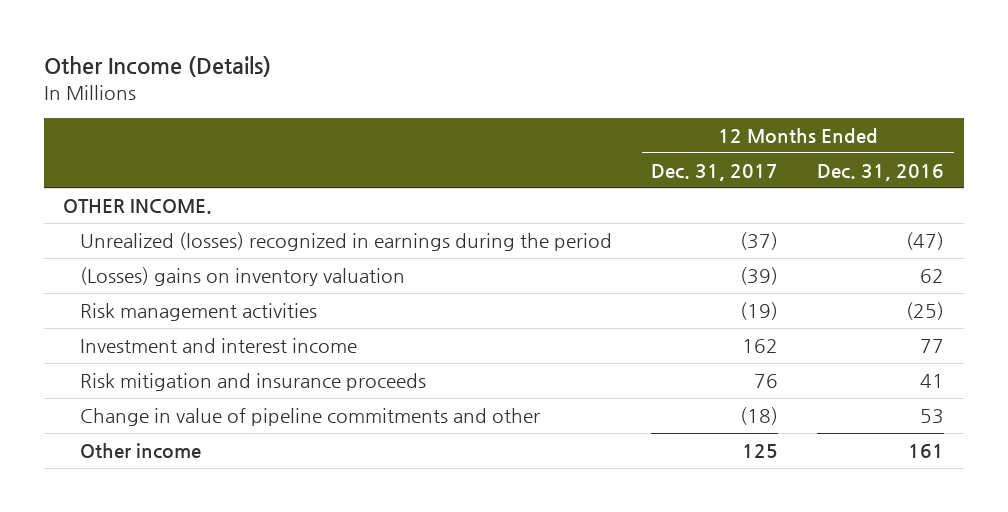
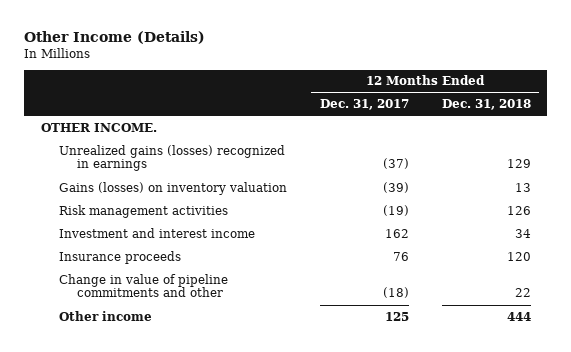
- | 12 Months Ended Dec. 31, 2017 | 12 Months Ended Dec. 31, 2016
+ | 12 Months Ended Dec. 31, 2017 | 12 Months Ended Dec. 31, 2018
- Unrealized (losses) recognized in earnings during the period | (37) | (47)
- (Losses) gains on inventory valuation | (39) | 62
+ Unrealized gains (losses) recognized in earnings | (37) | 129
+ Gains (losses) on inventory valuation | (39) | 13
- Risk mitigation and insurance proceeds | 76 | 41
+ Insurance proceeds | 76 | 120

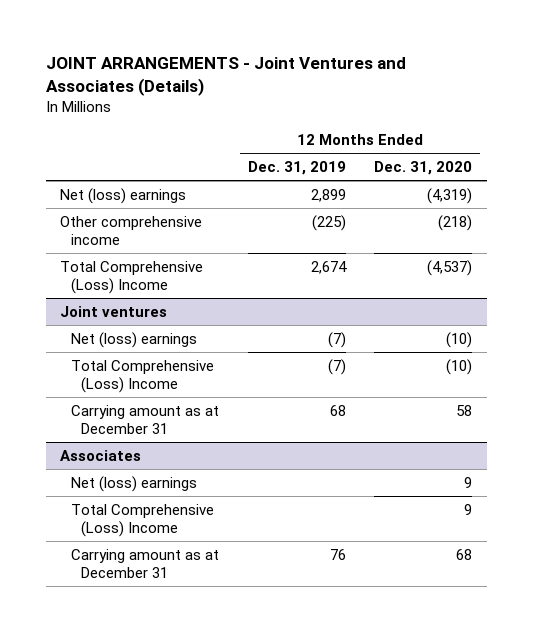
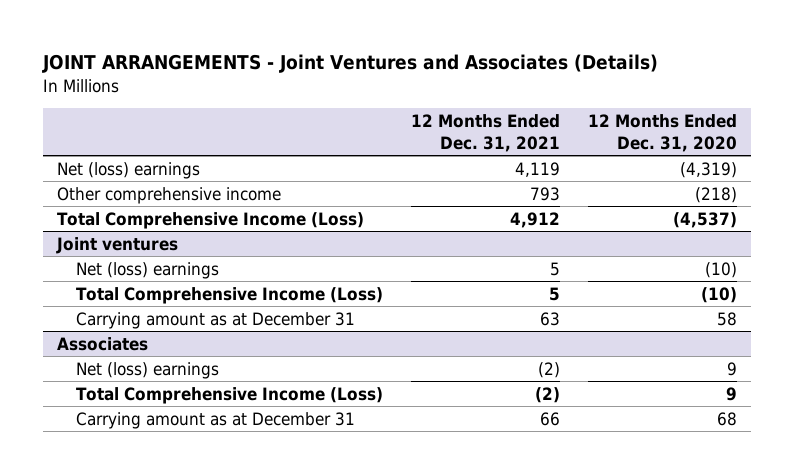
- | 12 Months Ended Dec. 31, 2019 | 12 Months Ended Dec. 31, 2020
+ | 12 Months Ended Dec. 31, 2021 | 12 Months Ended Dec. 31, 2020
- Total Comprehensive (Loss) Income | 2,674 | (4,537)
+ Total Comprehensive Income (Loss) | 4,912 | (4,537)
@ Joint ventures
- Total Comprehensive (Loss) Income | (7) | (10)
+ Total Comprehensive Income (Loss) | 5 | (10)
@ Associates
- Total Comprehensive (Loss) Income | | 9
+ Total Comprehensive Income (Loss) | (2) | 9

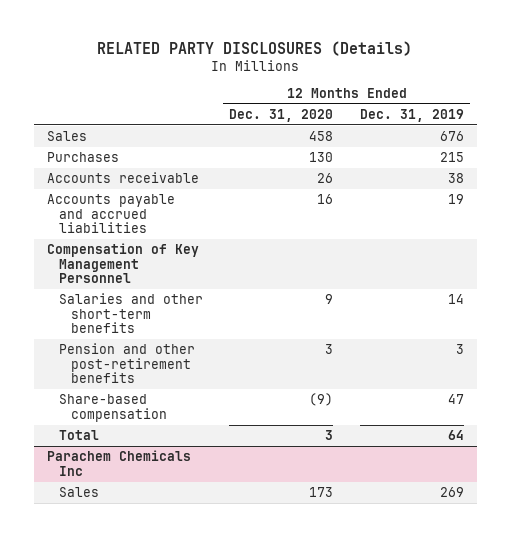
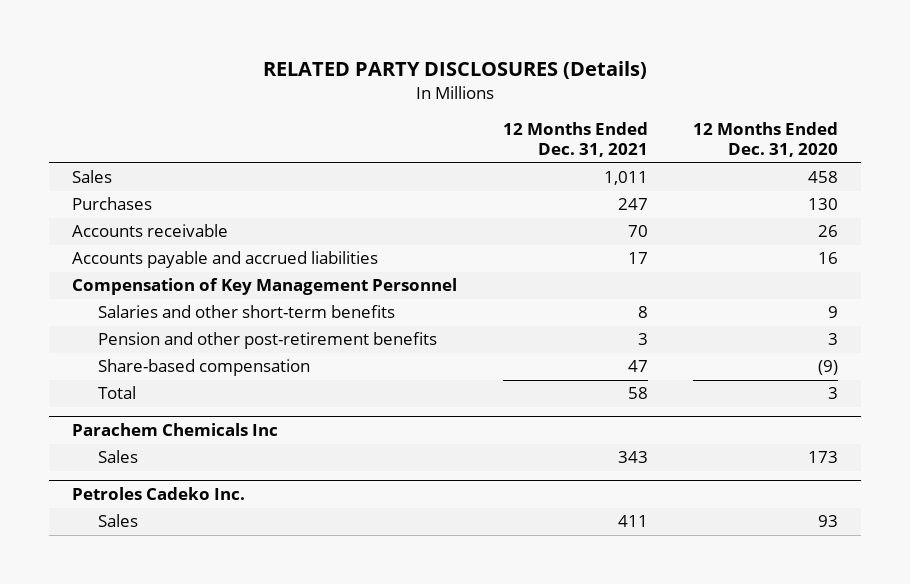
- | 12 Months Ended Dec. 31, 2020 | 12 Months Ended Dec. 31, 2019
+ | 12 Months Ended Dec. 31, 2021 | 12 Months Ended Dec. 31, 2020
+ Petroles Cadeko Inc.
+ Sales | 411 | 93

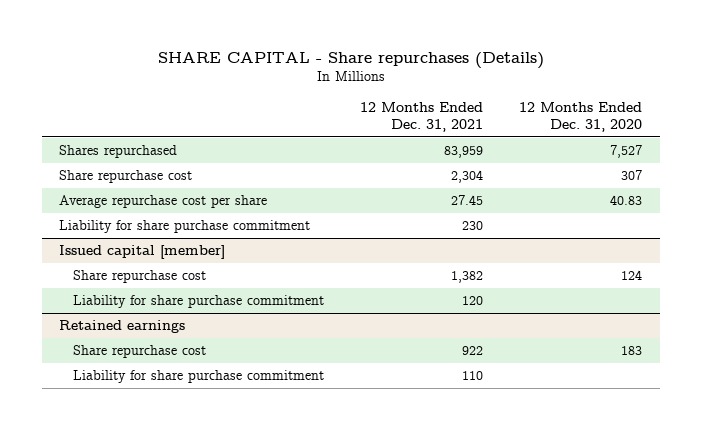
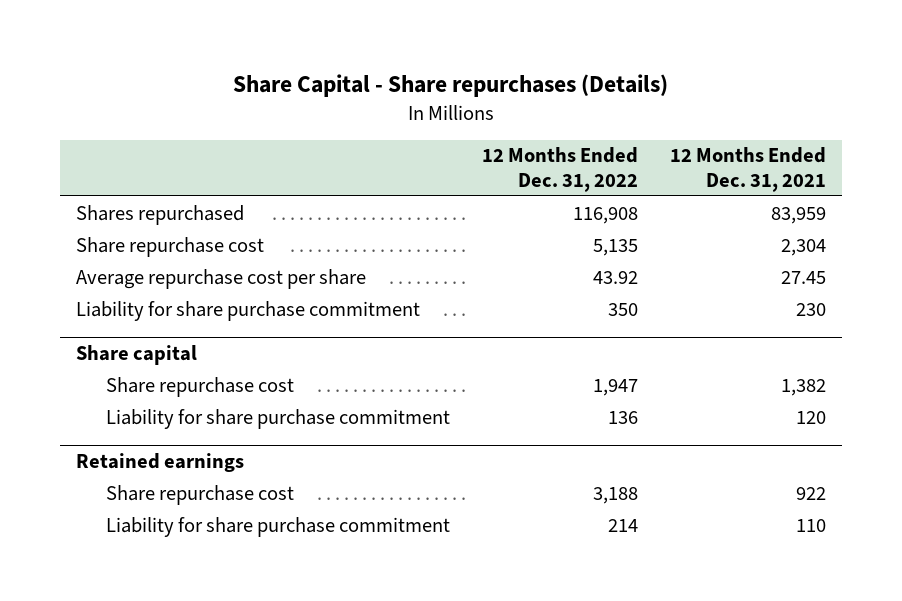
- SHARE CAPITAL - Share repurchases (Details)
+ Share Capital - Share repurchases (Details)
- | 12 Months Ended Dec. 31, 2021 | 12 Months Ended Dec. 31, 2020
+ | 12 Months Ended Dec. 31, 2022 | 12 Months Ended Dec. 31, 2021
- Issued capital [member]
+ Share capital

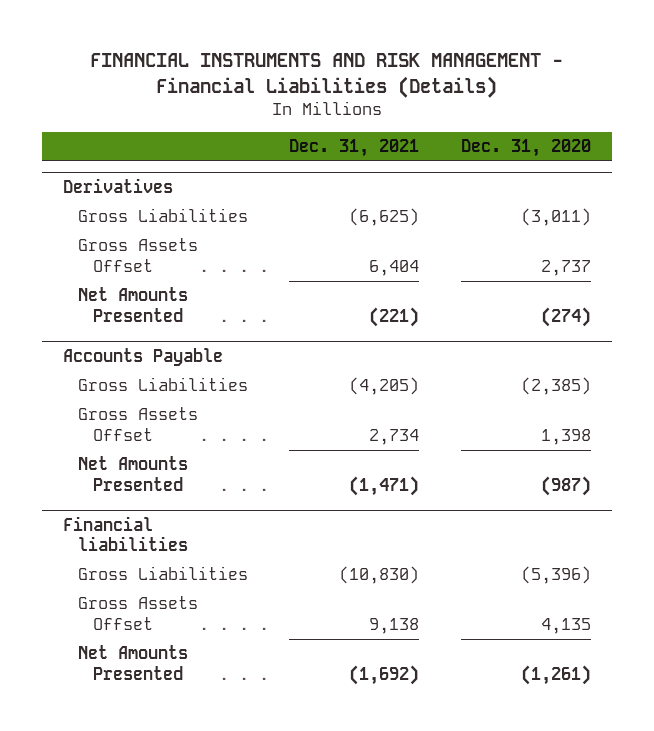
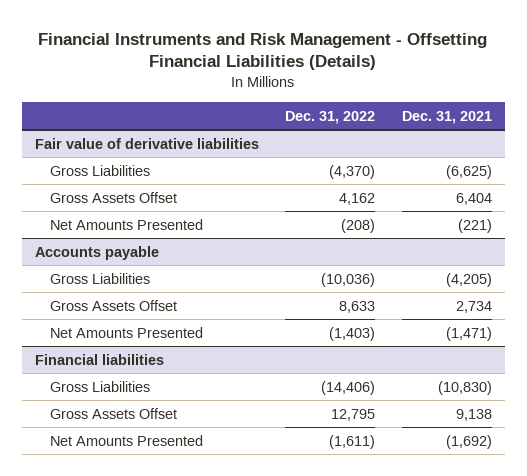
- FINANCIAL INSTRUMENTS AND RISK MANAGEMENT - Financial Liabilities (Details)
+ Financial Instruments and Risk Management - Offsetting Financial Liabilities (Details)
- | Dec. 31, 2021 | Dec. 31, 2020
+ | Dec. 31, 2022 | Dec. 31, 2021
- Derivatives
+ Fair value of derivative liabilities
- Accounts Payable
+ Accounts payable

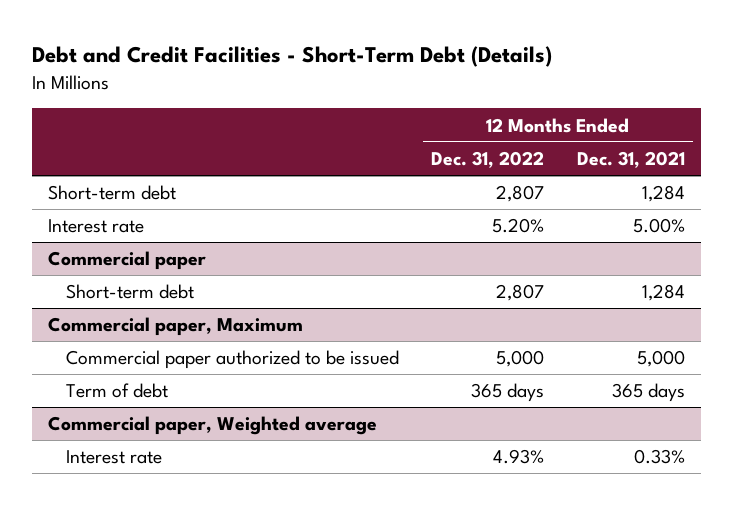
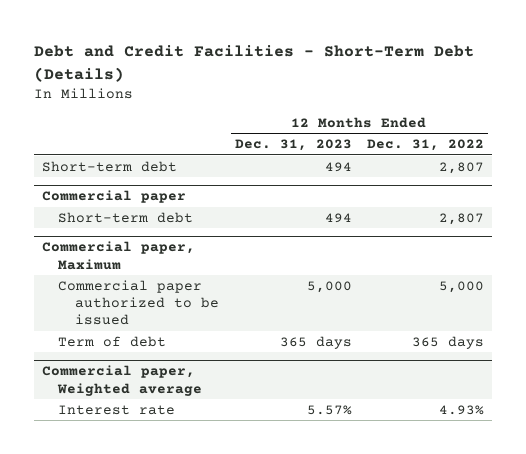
- | 12 Months Ended Dec. 31, 2022 | 12 Months Ended Dec. 31, 2021
+ | 12 Months Ended Dec. 31, 2023 | 12 Months Ended Dec. 31, 2022
- Interest rate | 5.20% | 5.00%

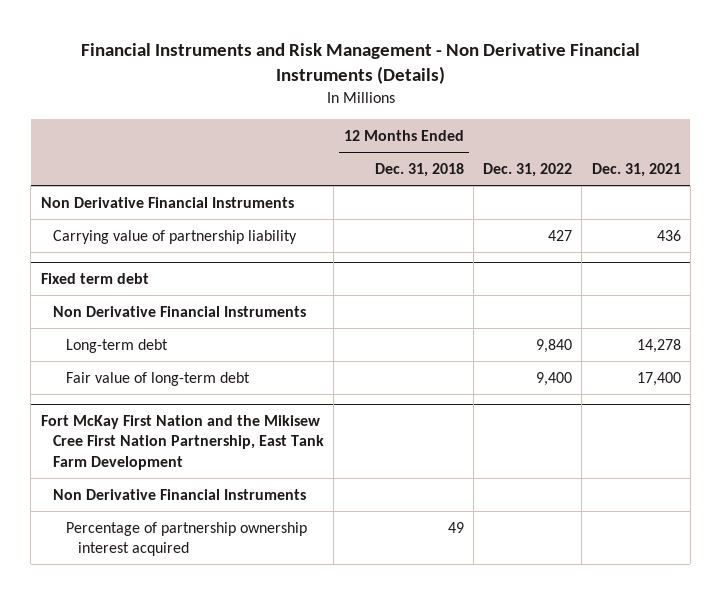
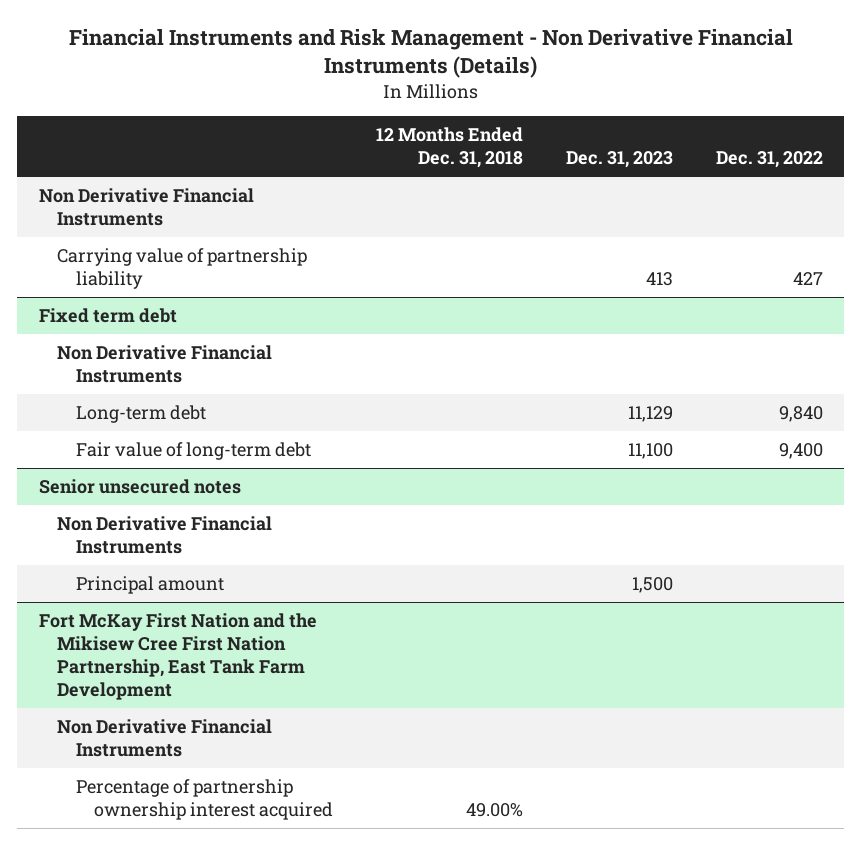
- | 12 Months Ended Dec. 31, 2018 | Dec. 31, 2022 | Dec. 31, 2021
+ | 12 Months Ended Dec. 31, 2018 | Dec. 31, 2023 | Dec. 31, 2022
+ Senior unsecured notes
+ Non Derivative Financial Instruments
+ Principal amount | | 1,500 |
@ Fort McKay First Nation and the Mikisew Cree First Nation Partnership, East Tank Farm Development
- Percentage of partnership ownership interest acquired | 49 | |
+ Percentage of partnership ownership interest acquired | 49.00% | |

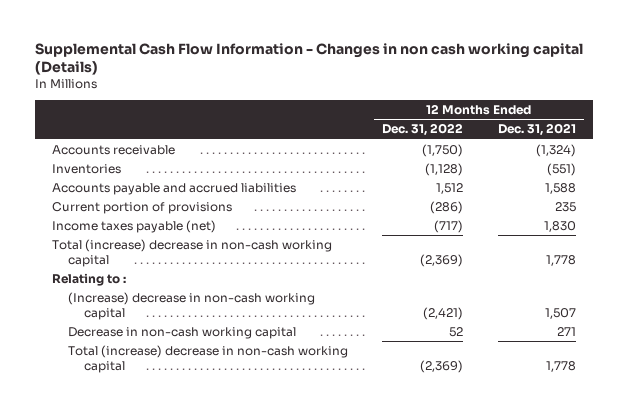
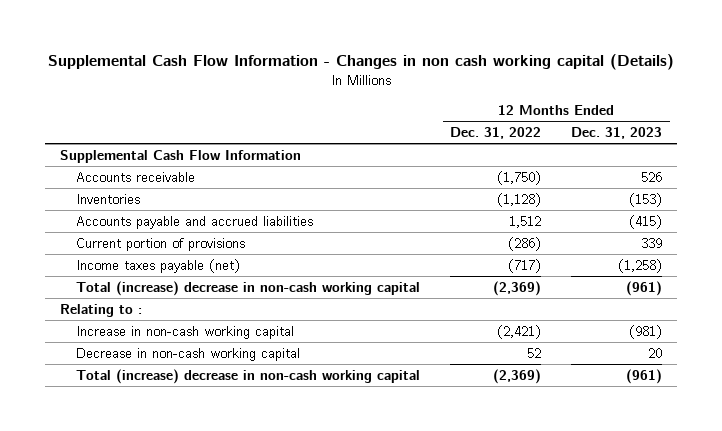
- | 12 Months Ended Dec. 31, 2022 | 12 Months Ended Dec. 31, 2021
+ | 12 Months Ended Dec. 31, 2022 | 12 Months Ended Dec. 31, 2023
+ Supplemental Cash Flow Information
- (Increase) decrease in non-cash working capital | (2,421) | 1,507
+ Increase in non-cash working capital | (2,421) | (981)

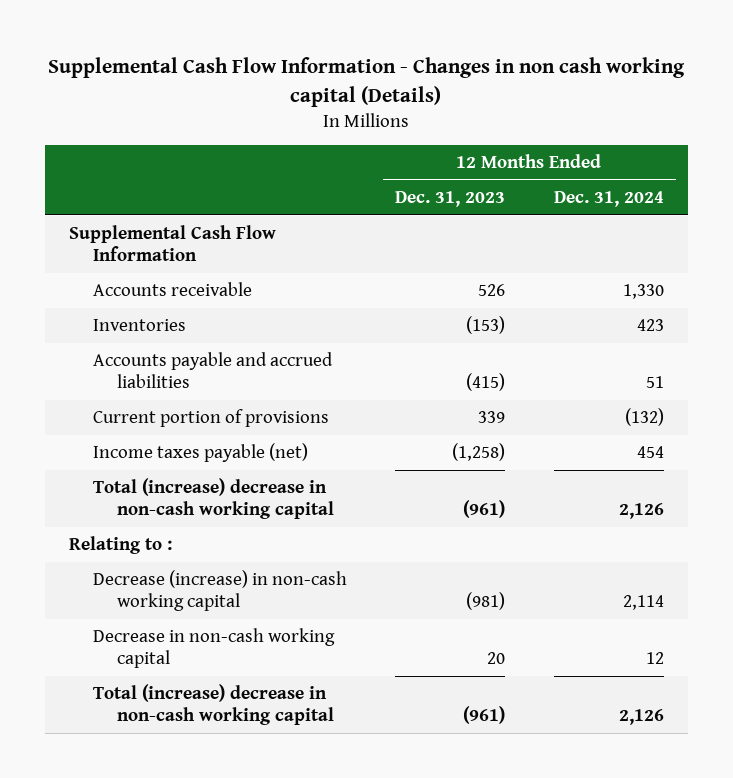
- | 12 Months Ended Dec. 31, 2022 | 12 Months Ended Dec. 31, 2023
+ | 12 Months Ended Dec. 31, 2023 | 12 Months Ended Dec. 31, 2024
- Increase in non-cash working capital | (2,421) | (981)
+ Decrease (increase) in non-cash working capital | (981) | 2,114

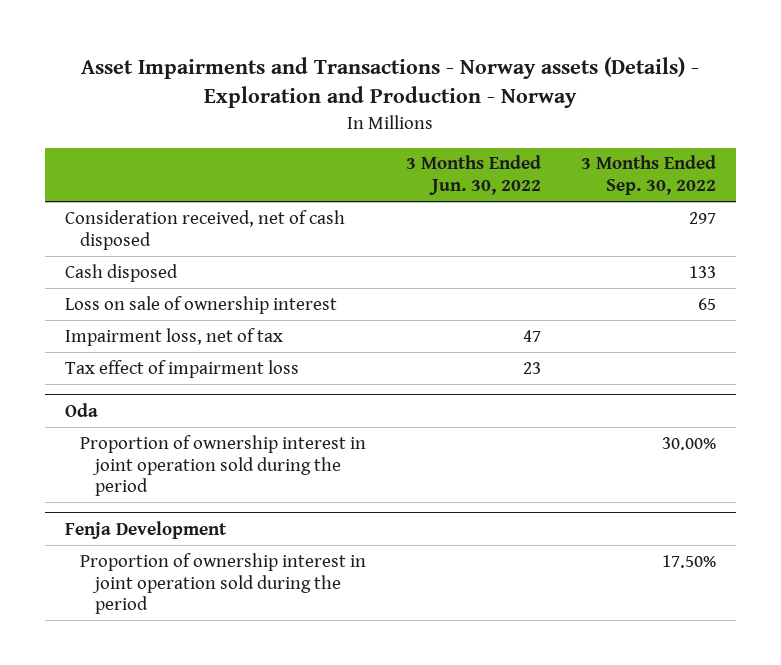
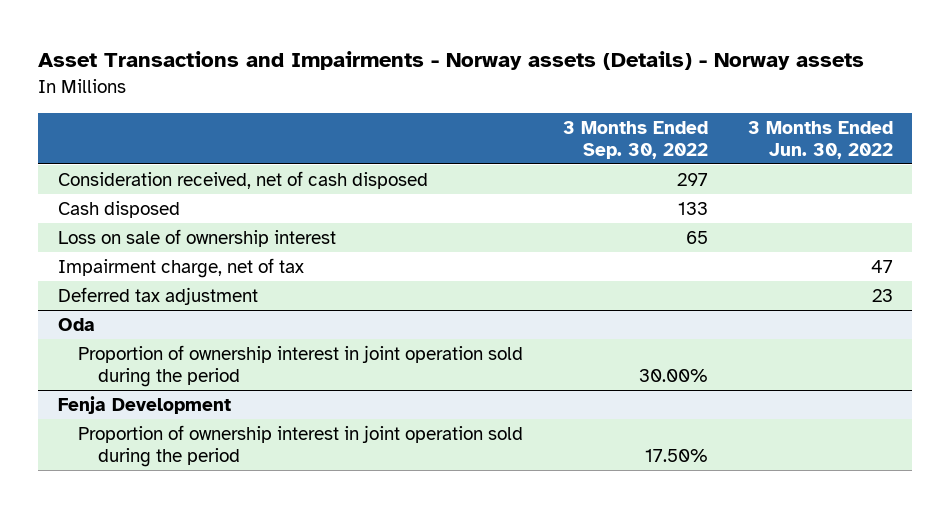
- Asset Impairments and Transactions - Norway assets (Details) - Exploration and Production - Norway
+ Asset Transactions and Impairments - Norway assets (Details) - Norway assets
- | 3 Months Ended Jun. 30, 2022 | 3 Months Ended Sep. 30, 2022
+ | 3 Months Ended Sep. 30, 2022 | 3 Months Ended Jun. 30, 2022
- Impairment loss, net of tax | 47 |
- Tax effect of impairment loss | 23 |
+ Impairment charge, net of tax | | 47
+ Deferred tax adjustment | | 23

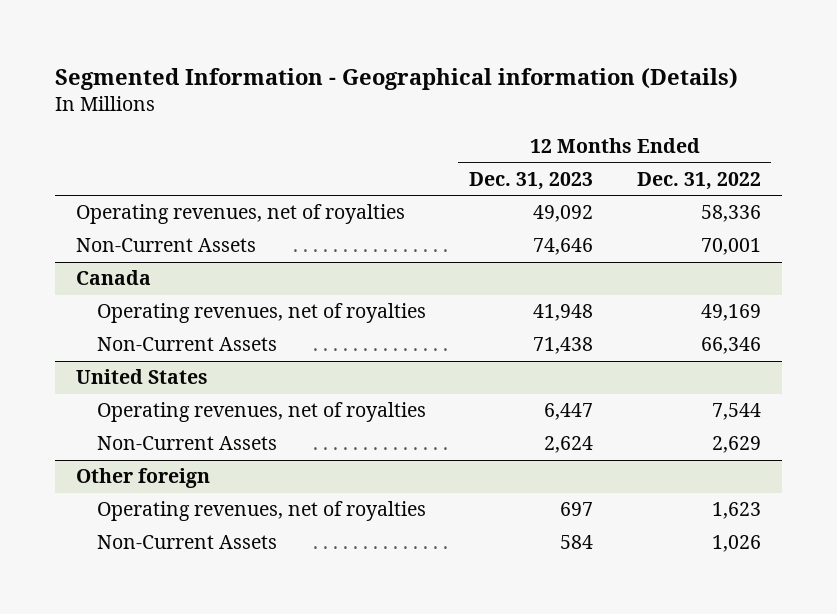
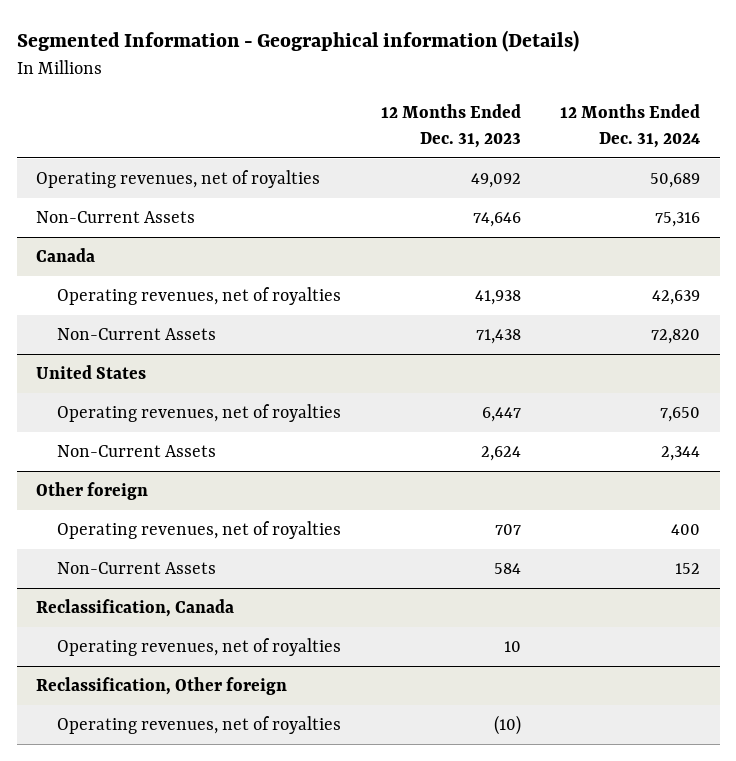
- | 12 Months Ended Dec. 31, 2023 | 12 Months Ended Dec. 31, 2022
+ | 12 Months Ended Dec. 31, 2023 | 12 Months Ended Dec. 31, 2024
@ Canada
- Operating revenues, net of royalties | 41,948 | 49,169
+ Operating revenues, net of royalties | 41,938 | 42,639
@ Other foreign
- Operating revenues, net of royalties | 697 | 1,623
+ Operating revenues, net of royalties | 707 | 400
+ Reclassification, Canada
+ Operating revenues, net of royalties | 10 |
+ Reclassification, Other foreign
+ Operating revenues, net of royalties | (10) |

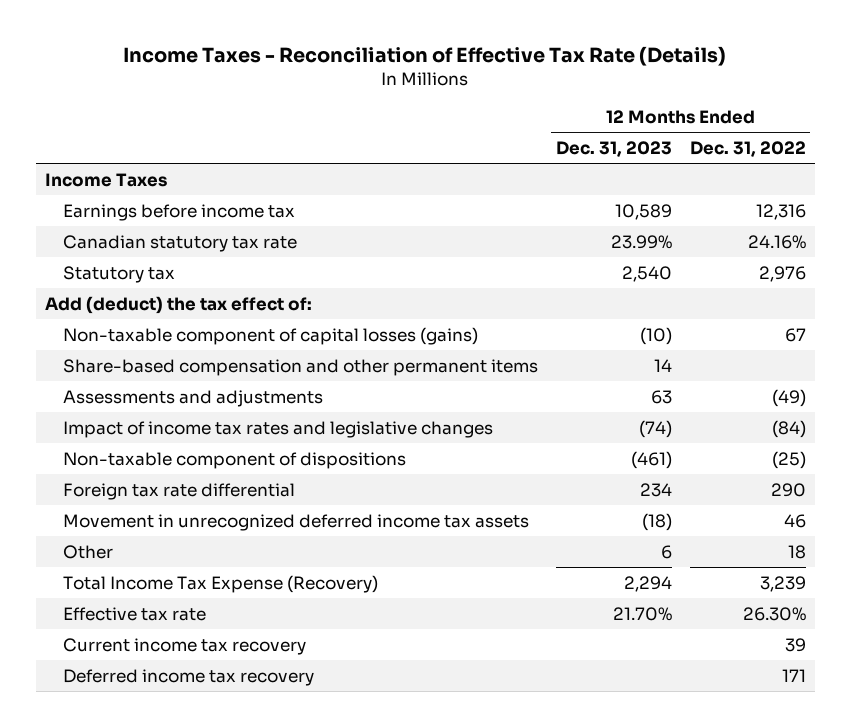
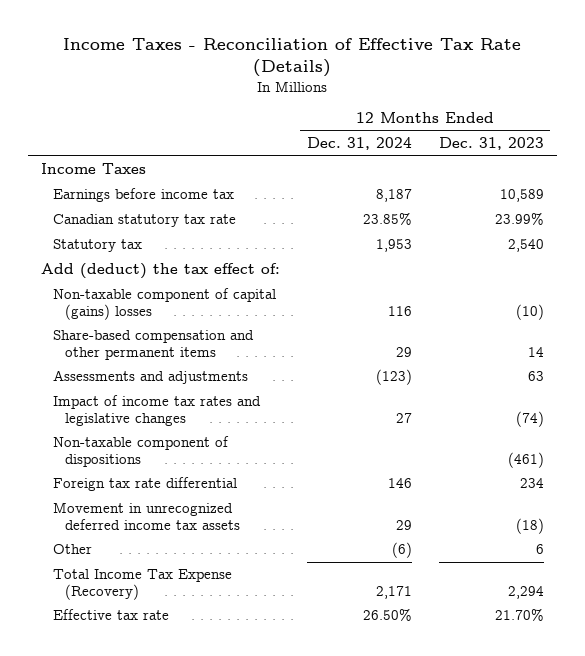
- | 12 Months Ended Dec. 31, 2023 | 12 Months Ended Dec. 31, 2022
+ | 12 Months Ended Dec. 31, 2024 | 12 Months Ended Dec. 31, 2023
- Non-taxable component of capital losses (gains) | (10) | 67
+ Non-taxable component of capital (gains) losses | 116 | (10)
- Current income tax recovery | | 39
- Deferred income tax recovery | | 171

